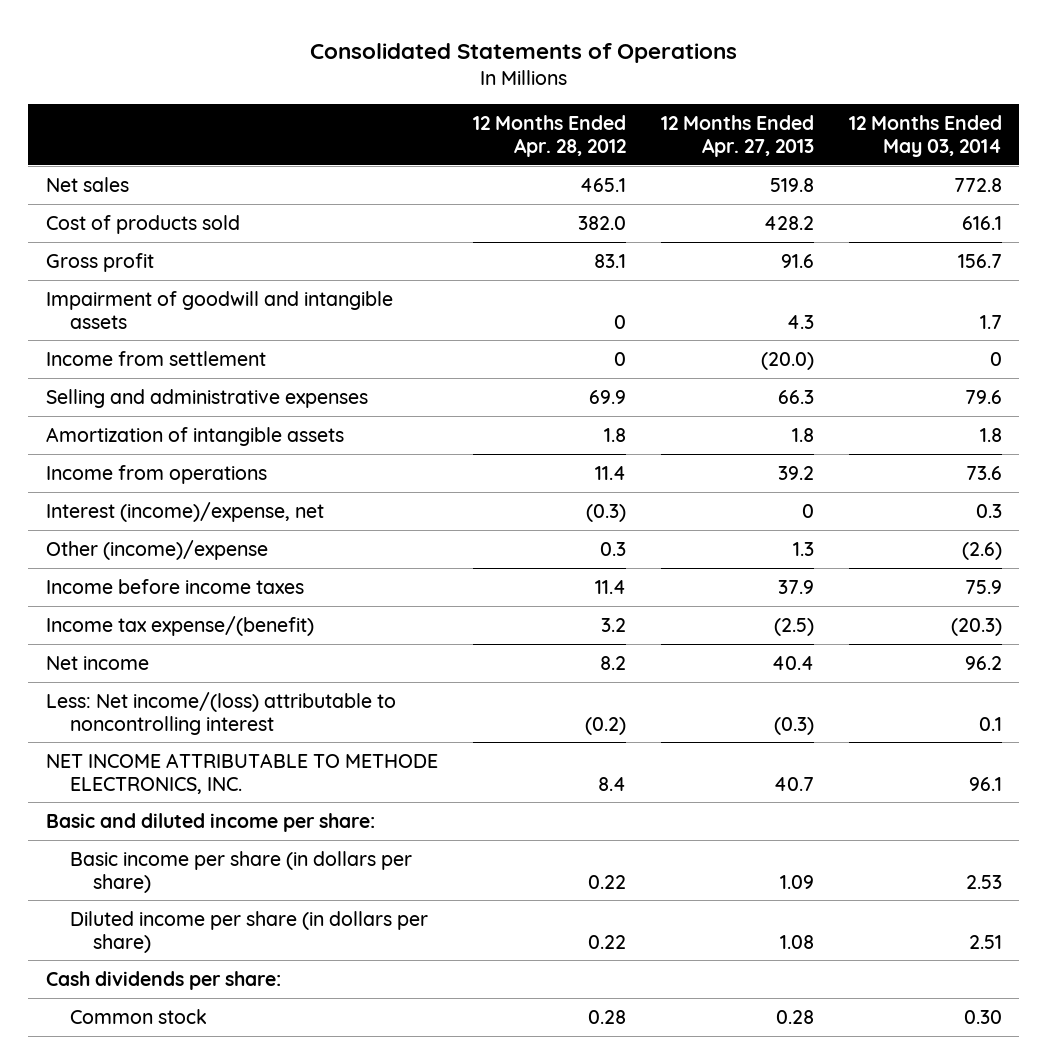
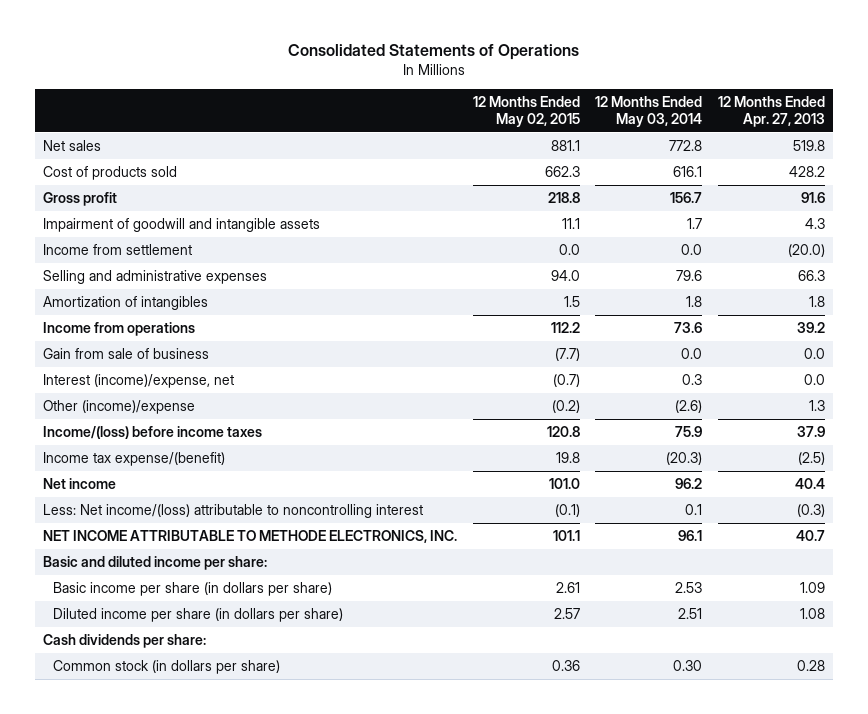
- | 12 Months Ended Apr. 28, 2012 | 12 Months Ended Apr. 27, 2013 | 12 Months Ended May 03, 2014
+ | 12 Months Ended May 02, 2015 | 12 Months Ended May 03, 2014 | 12 Months Ended Apr. 27, 2013
- Income from settlement | 0 | (20.0) | 0
+ Income from settlement | 0.0 | 0.0 | (20.0)
- Amortization of intangible assets | 1.8 | 1.8 | 1.8
+ Amortization of intangibles | 1.5 | 1.8 | 1.8
- Interest (income)/expense, net | (0.3) | 0 | 0.3
+ Gain from sale of business | (7.7) | 0.0 | 0.0
+ Interest (income)/expense, net | (0.7) | 0.3 | 0.0
- Income before income taxes | 11.4 | 37.9 | 75.9
+ Income/(loss) before income taxes | 120.8 | 75.9 | 37.9
- Common stock | 0.28 | 0.28 | 0.30
+ Common stock (in dollars per share) | 0.36 | 0.30 | 0.28

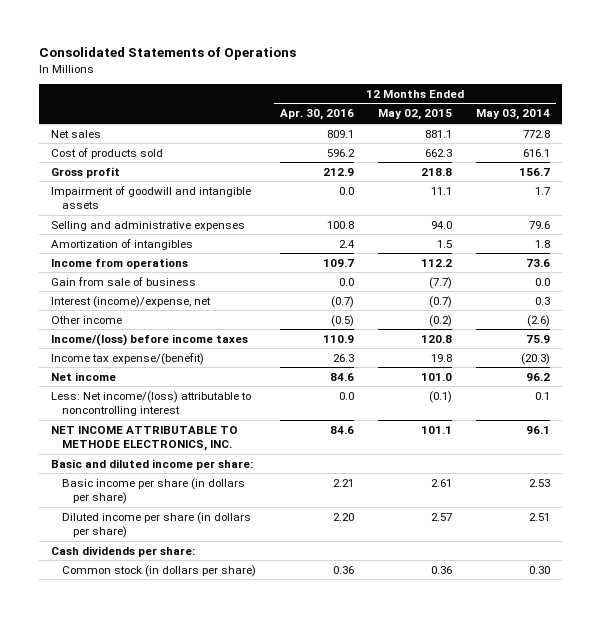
- | 12 Months Ended May 02, 2015 | 12 Months Ended May 03, 2014 | 12 Months Ended Apr. 27, 2013
+ | 12 Months Ended Apr. 30, 2016 | 12 Months Ended May 02, 2015 | 12 Months Ended May 03, 2014
- Income from settlement | 0.0 | 0.0 | (20.0)
- Other (income)/expense | (0.2) | (2.6) | 1.3
+ Other income | (0.5) | (0.2) | (2.6)

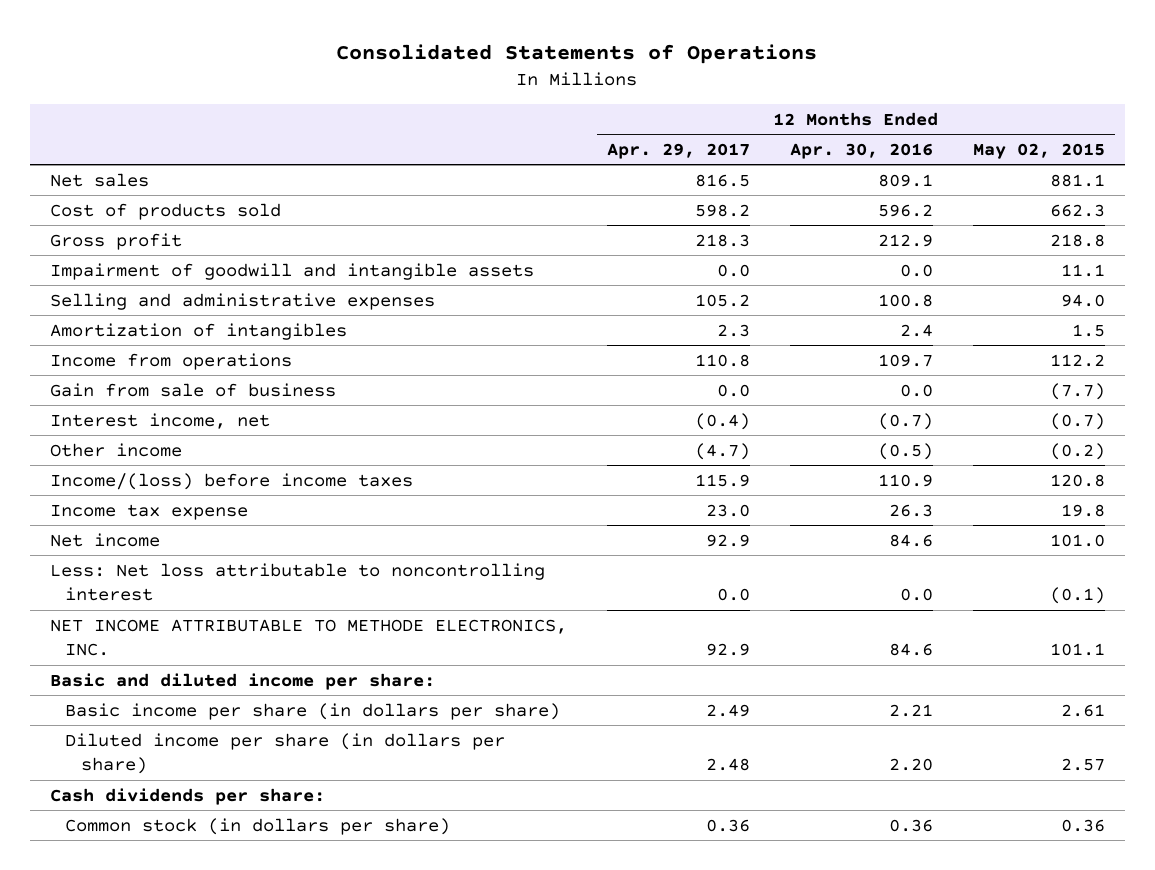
- | 12 Months Ended Apr. 30, 2016 | 12 Months Ended May 02, 2015 | 12 Months Ended May 03, 2014
+ | 12 Months Ended Apr. 29, 2017 | 12 Months Ended Apr. 30, 2016 | 12 Months Ended May 02, 2015
- Interest (income)/expense, net | (0.7) | (0.7) | 0.3
+ Interest income, net | (0.4) | (0.7) | (0.7)
- Income tax expense/(benefit) | 26.3 | 19.8 | (20.3)
+ Income tax expense | 23.0 | 26.3 | 19.8
- Less: Net income/(loss) attributable to noncontrolling interest | 0.0 | (0.1) | 0.1
+ Less: Net loss attributable to noncontrolling interest | 0.0 | 0.0 | (0.1)

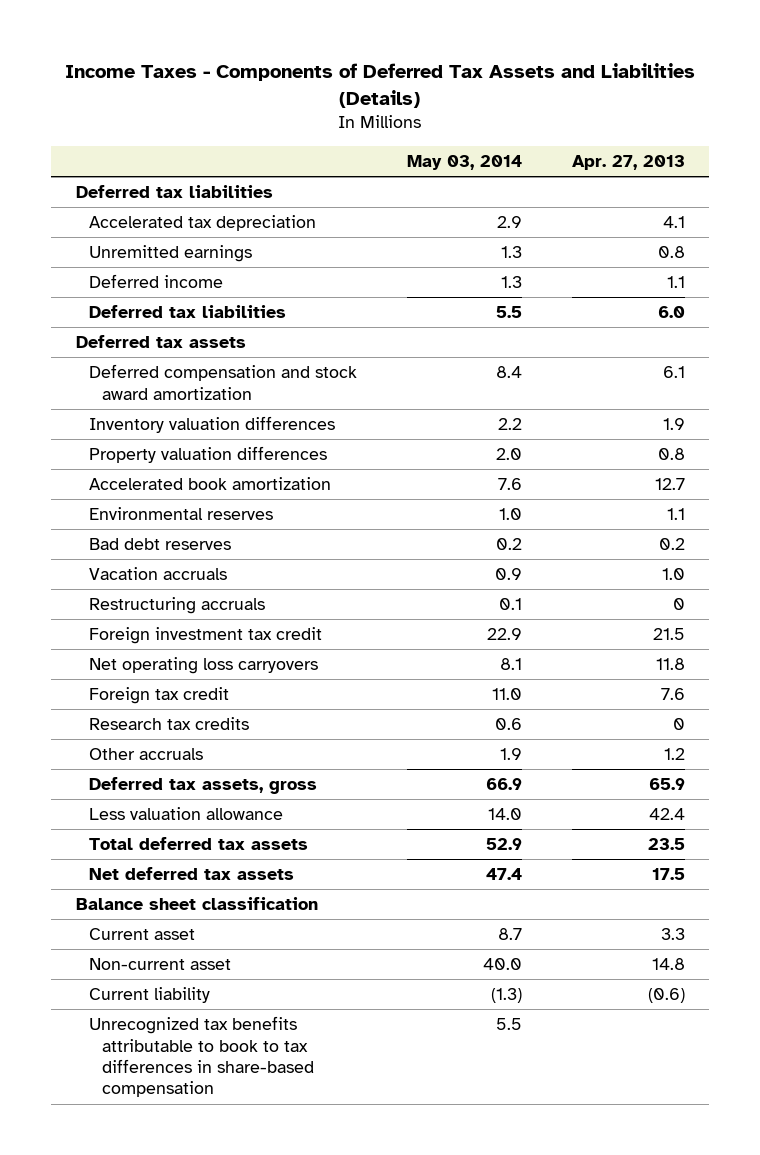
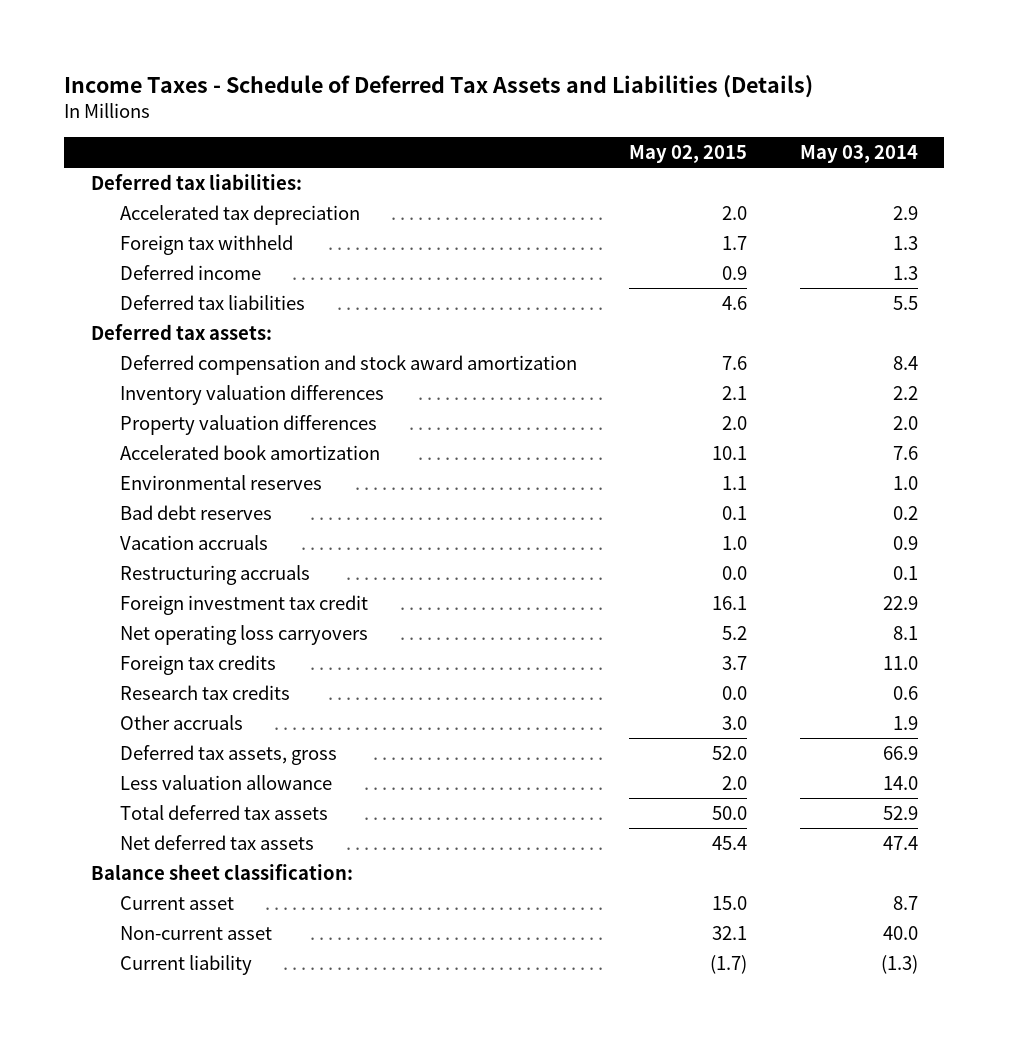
- Income Taxes - Components of Deferred Tax Assets and Liabilities (Details)
+ Income Taxes - Schedule of Deferred Tax Assets and Liabilities (Details)
- | May 03, 2014 | Apr. 27, 2013
+ | May 02, 2015 | May 03, 2014
- Deferred tax liabilities
+ Deferred tax liabilities:
- Unremitted earnings | 1.3 | 0.8
+ Foreign tax withheld | 1.7 | 1.3
- Deferred tax assets
+ Deferred tax assets:
- Foreign tax credit | 11.0 | 7.6
+ Foreign tax credits | 3.7 | 11.0
- Balance sheet classification
+ Balance sheet classification:
- Unrecognized tax benefits attributable to book to tax differences in share-based compensation | 5.5 |

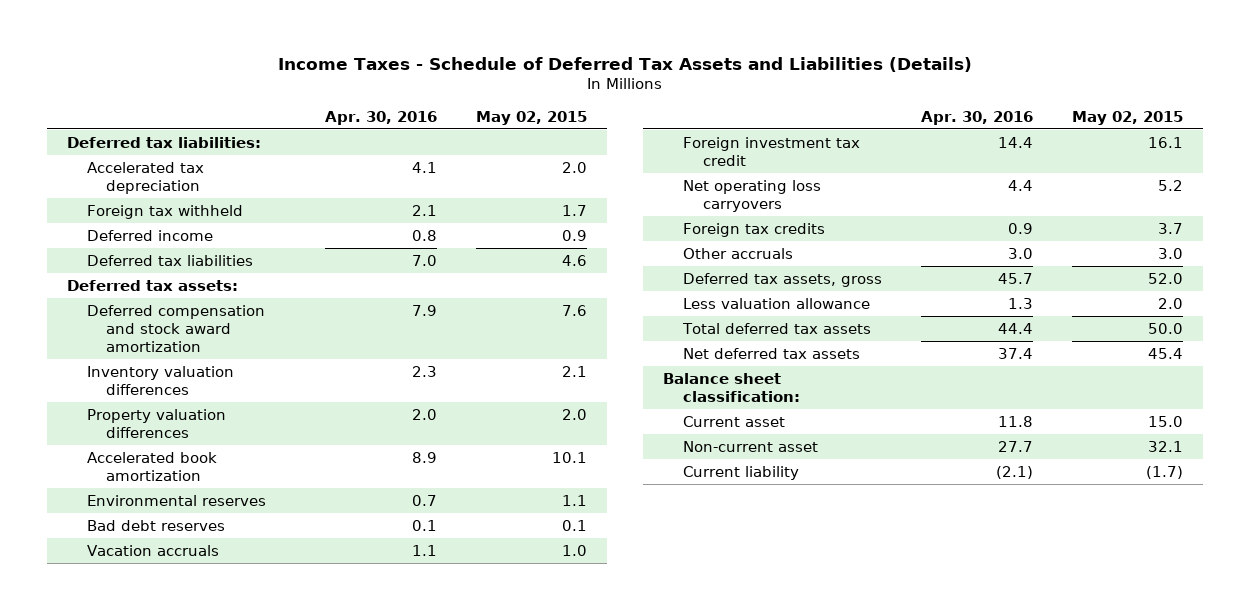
- | May 02, 2015 | May 03, 2014
+ | Apr. 30, 2016 | May 02, 2015
- Restructuring accruals | 0.0 | 0.1
- Research tax credits | 0.0 | 0.6

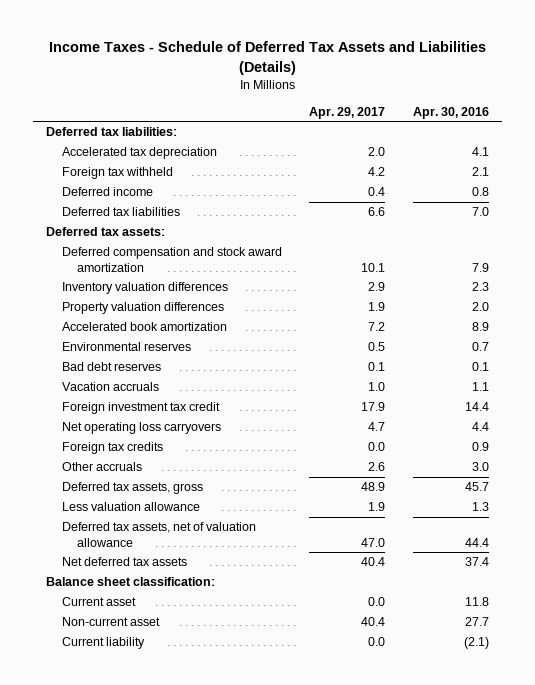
- | Apr. 30, 2016 | May 02, 2015
+ | Apr. 29, 2017 | Apr. 30, 2016
- Total deferred tax assets | 44.4 | 50.0
+ Deferred tax assets, net of valuation allowance | 47.0 | 44.4

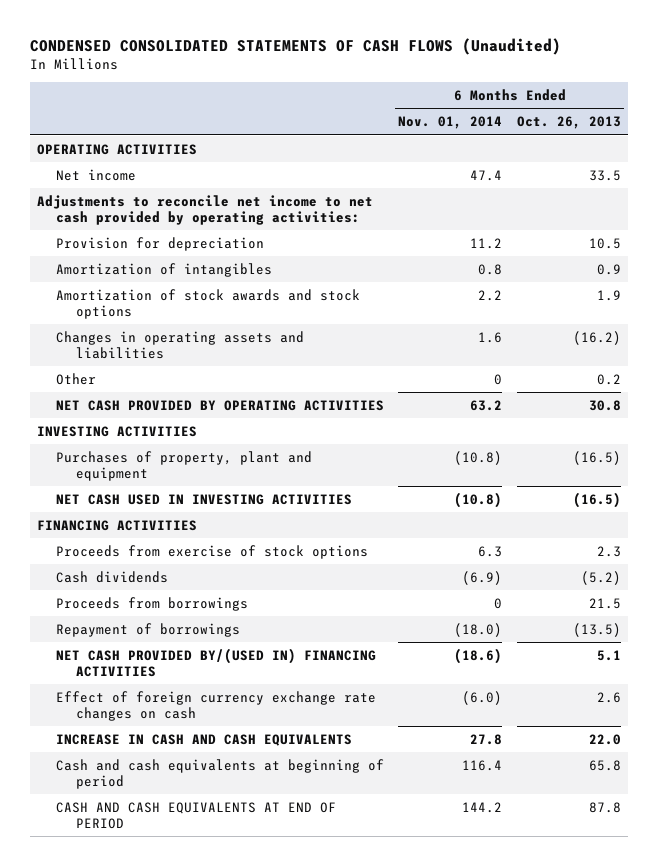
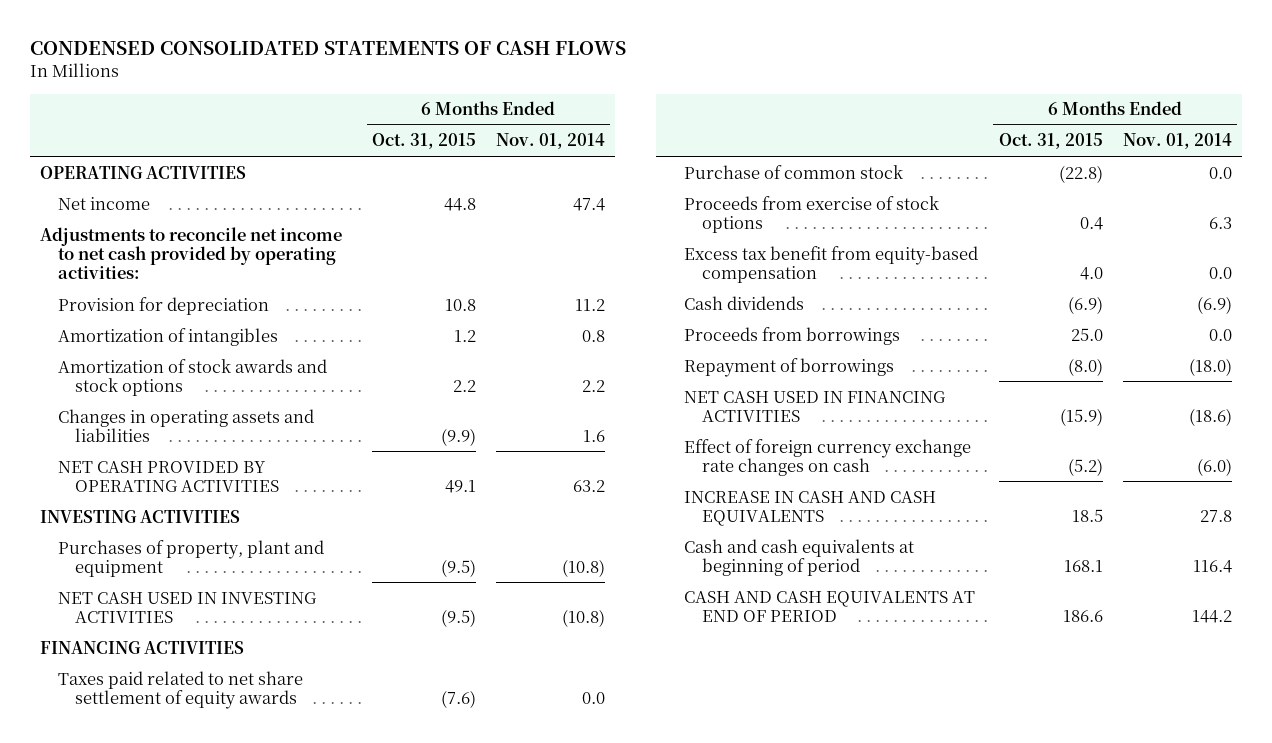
- CONDENSED CONSOLIDATED STATEMENTS OF CASH FLOWS (Unaudited)
+ CONDENSED CONSOLIDATED STATEMENTS OF CASH FLOWS
- | 6 Months Ended Nov. 01, 2014 | 6 Months Ended Oct. 26, 2013
+ | 6 Months Ended Oct. 31, 2015 | 6 Months Ended Nov. 01, 2014
- Other | 0 | 0.2
+ Taxes paid related to net share settlement of equity awards | (7.6) | 0.0
+ Purchase of common stock | (22.8) | 0.0
+ Excess tax benefit from equity-based compensation | 4.0 | 0.0
- Proceeds from borrowings | 0 | 21.5
+ Proceeds from borrowings | 25.0 | 0.0
- NET CASH PROVIDED BY/(USED IN) FINANCING ACTIVITIES | (18.6) | 5.1
+ NET CASH USED IN FINANCING ACTIVITIES | (15.9) | (18.6)

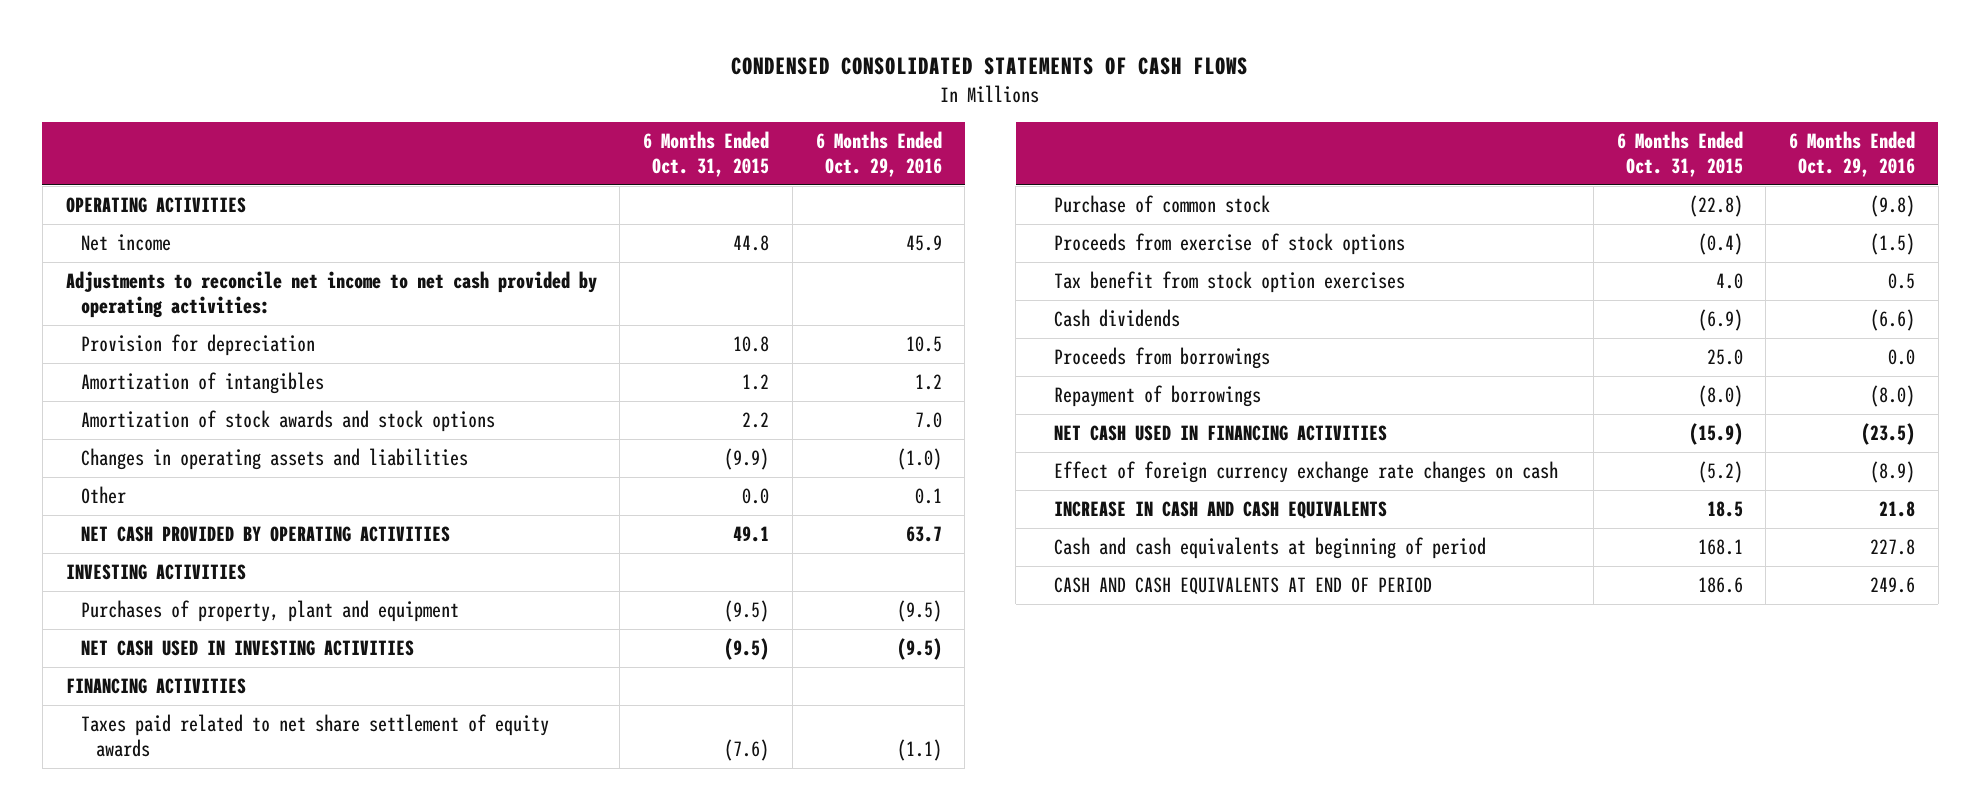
- | 6 Months Ended Oct. 31, 2015 | 6 Months Ended Nov. 01, 2014
+ | 6 Months Ended Oct. 31, 2015 | 6 Months Ended Oct. 29, 2016
+ Other | 0.0 | 0.1
- Proceeds from exercise of stock options | 0.4 | 6.3
- Excess tax benefit from equity-based compensation | 4.0 | 0.0
+ Proceeds from exercise of stock options | (0.4) | (1.5)
+ Tax benefit from stock option exercises | 4.0 | 0.5

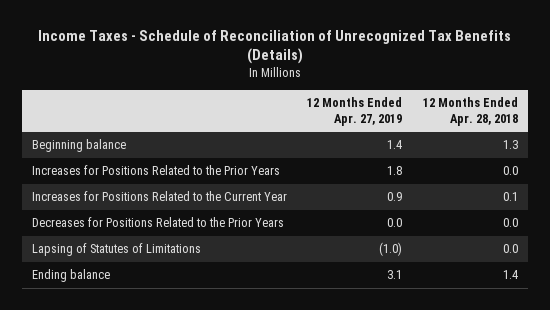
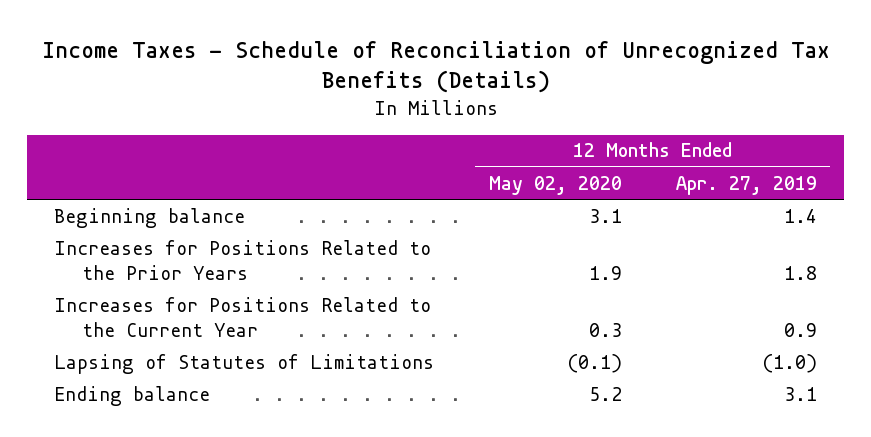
- | 12 Months Ended Apr. 27, 2019 | 12 Months Ended Apr. 28, 2018
+ | 12 Months Ended May 02, 2020 | 12 Months Ended Apr. 27, 2019
- Decreases for Positions Related to the Prior Years | 0.0 | 0.0

